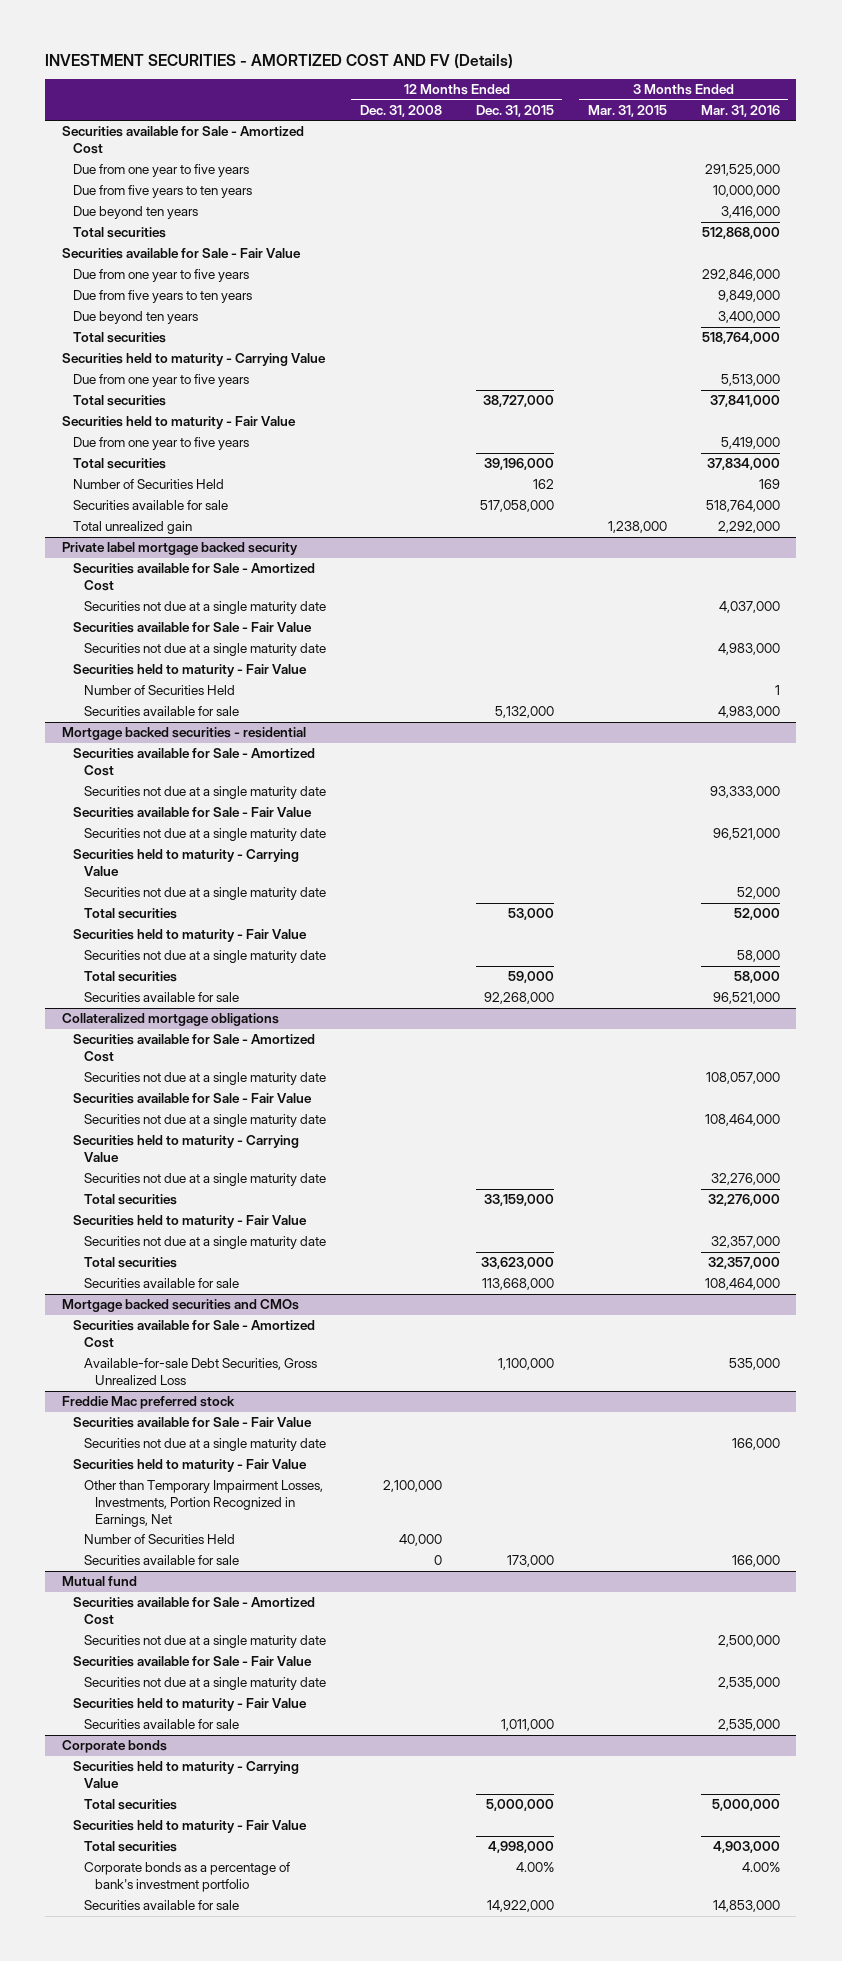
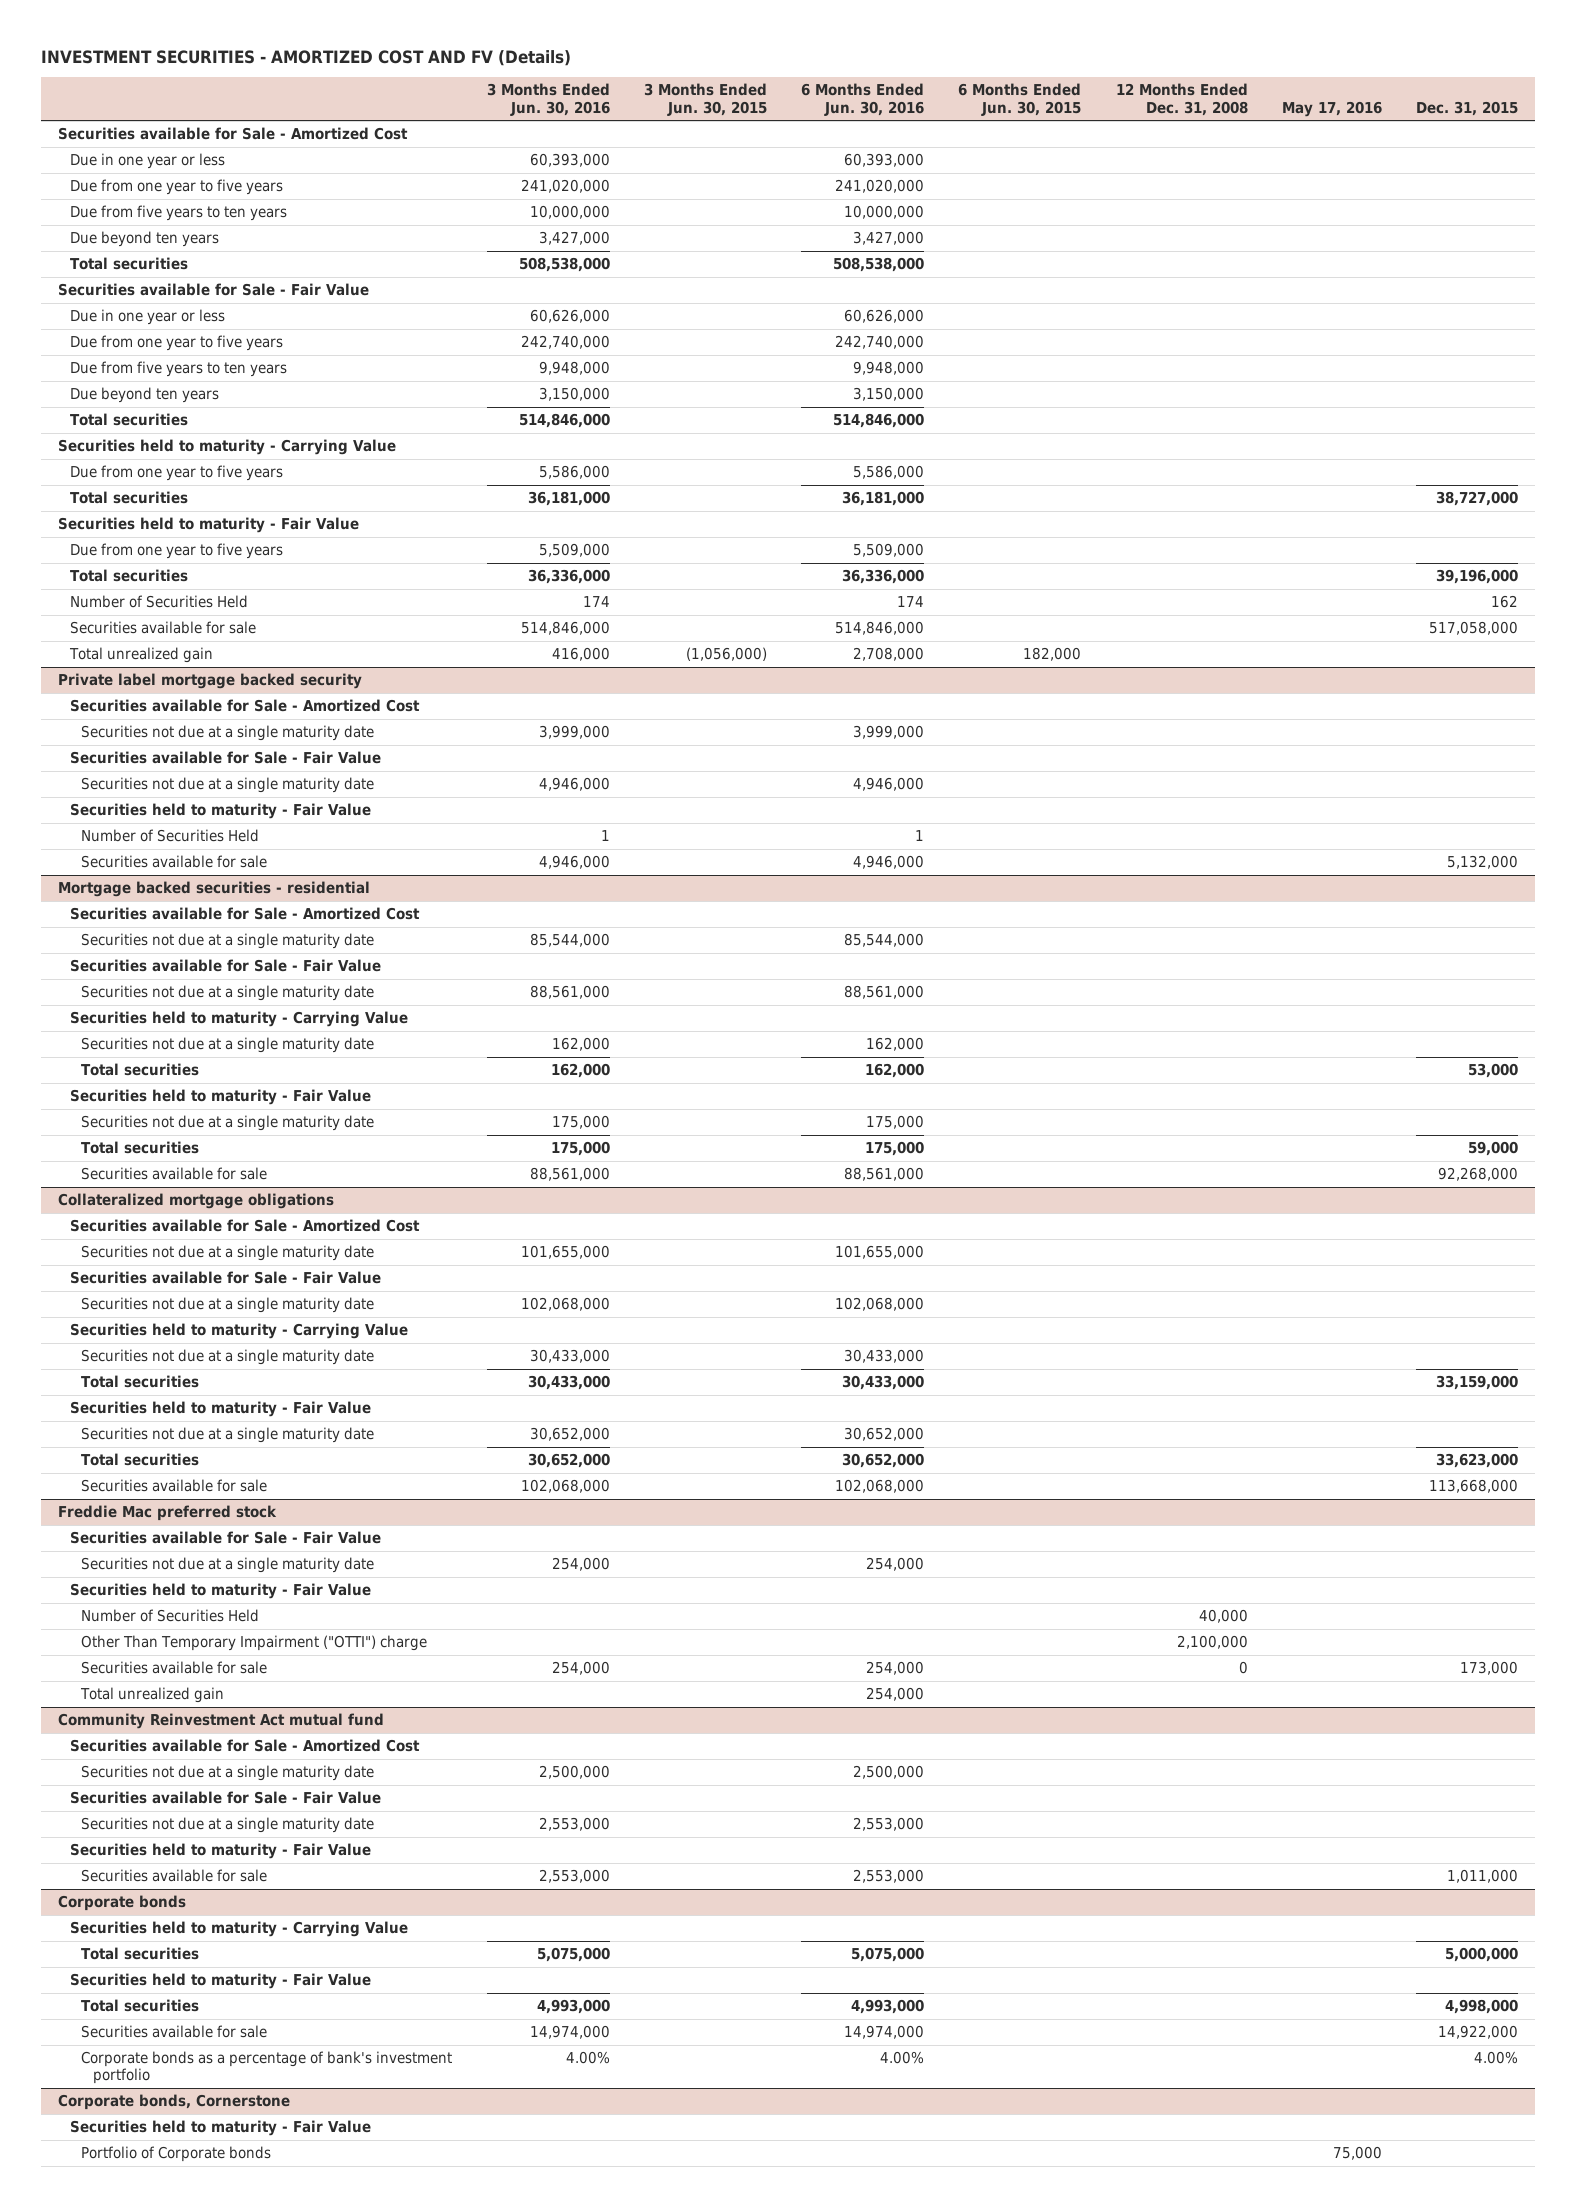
- | 12 Months Ended Dec. 31, 2008 | 12 Months Ended Dec. 31, 2015 | 3 Months Ended Mar. 31, 2015 | 3 Months Ended Mar. 31, 2016
+ | 3 Months Ended Jun. 30, 2016 | 3 Months Ended Jun. 30, 2015 | 6 Months Ended Jun. 30, 2016 | 6 Months Ended Jun. 30, 2015 | 12 Months Ended Dec. 31, 2008 | May 17, 2016 | Dec. 31, 2015
+ Due in one year or less | 60,393,000 | | 60,393,000 | | | |
+ Due in one year or less | 60,626,000 | | 60,626,000 | | | |
- Mortgage backed securities and CMOs
- Securities available for Sale - Amortized Cost
- Available-for-sale Debt Securities, Gross Unrealized Loss | | 1,100,000 | | 535,000
@ Freddie Mac preferred stock
- Other than Temporary Impairment Losses, Investments, Portion Recognized in Earnings, Net | 2,100,000 | | |
+ Other Than Temporary Impairment ("OTTI") charge | | | | | 2,100,000 | |
- Mutual fund
- Securities available for Sale - Amortized Cost
- Securities not due at a single maturity date | | | | 2,500,000
- Securities available for Sale - Fair Value
- Securities not due at a single maturity date | | | | 2,535,000
- Securities held to maturity - Fair Value
- Securities available for sale | | 1,011,000 | | 2,535,000
@ Freddie Mac preferred stock
+ Total unrealized gain | | | 254,000 | | | |
+ Community Reinvestment Act mutual fund
+ Securities available for Sale - Amortized Cost
+ Securities not due at a single maturity date | 2,500,000 | | 2,500,000 | | | |
+ Securities available for Sale - Fair Value
+ Securities not due at a single maturity date | 2,553,000 | | 2,553,000 | | | |
+ Securities held to maturity - Fair Value
+ Securities available for sale | 2,553,000 | | 2,553,000 | | | | 1,011,000
@ Corporate bonds
moved down: Corporate bonds as a percentage of bank's investment portfolio | 4.00% | | 4.00% | | | | 4.00%
+ Corporate bonds, Cornerstone
+ Securities held to maturity - Fair Value
+ Portfolio of Corporate bonds | | | | | | 75,000 |

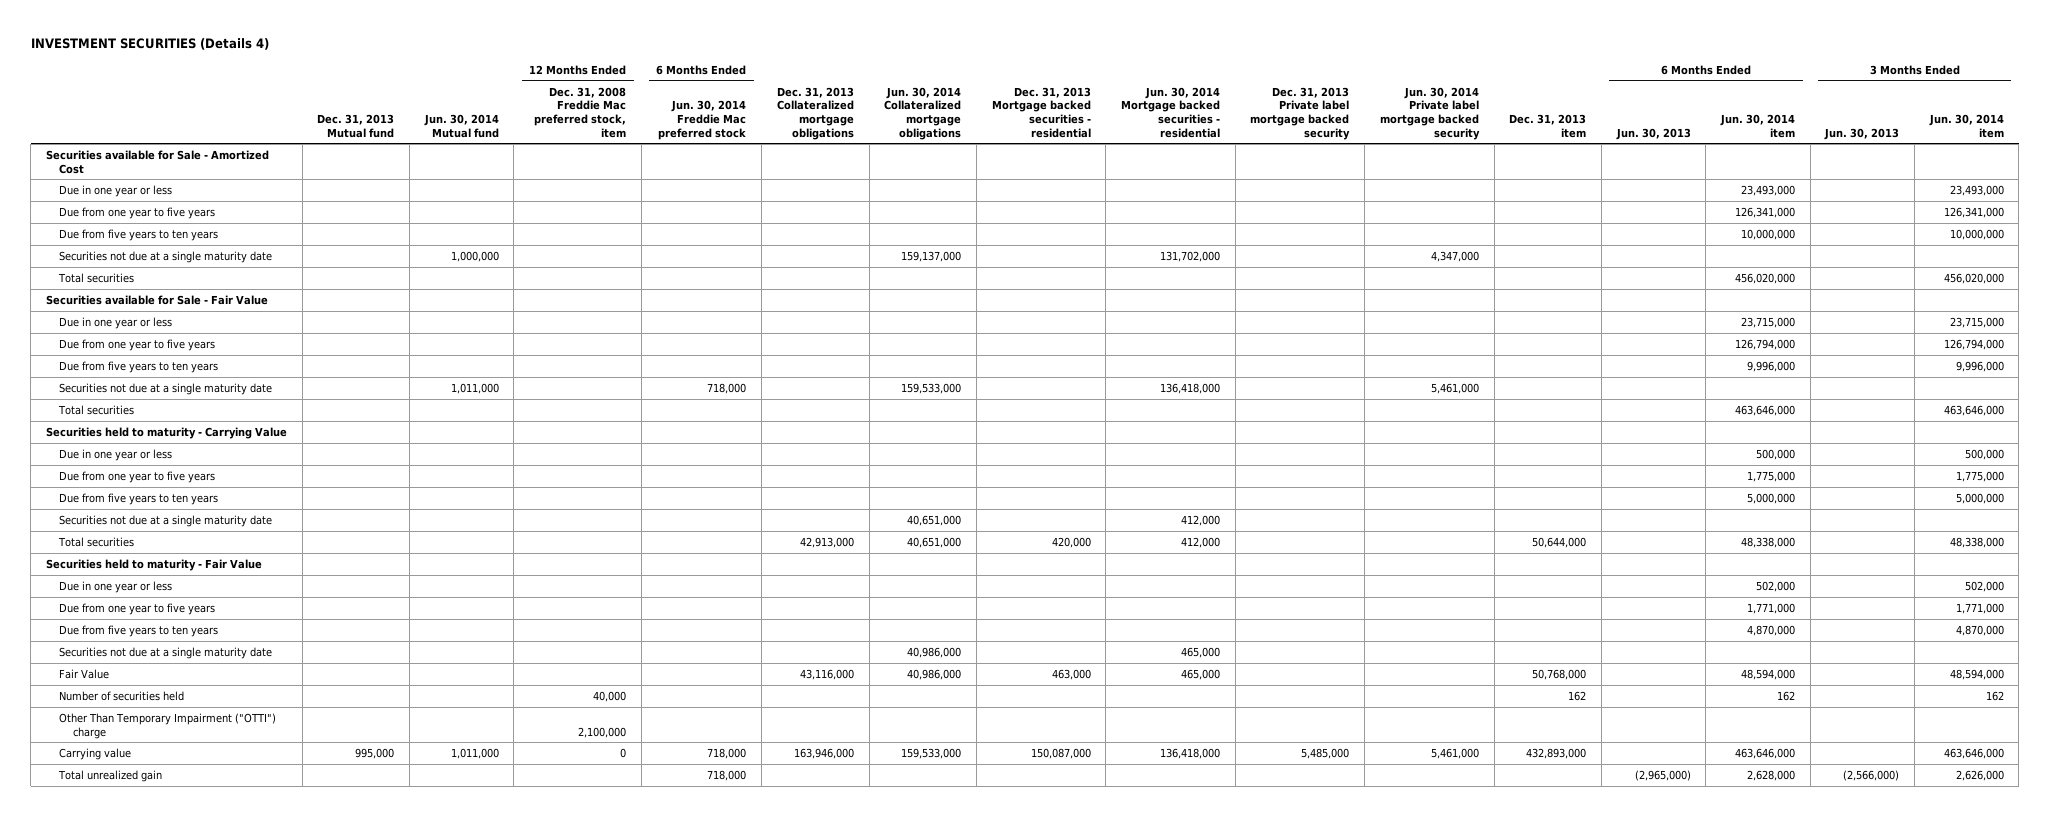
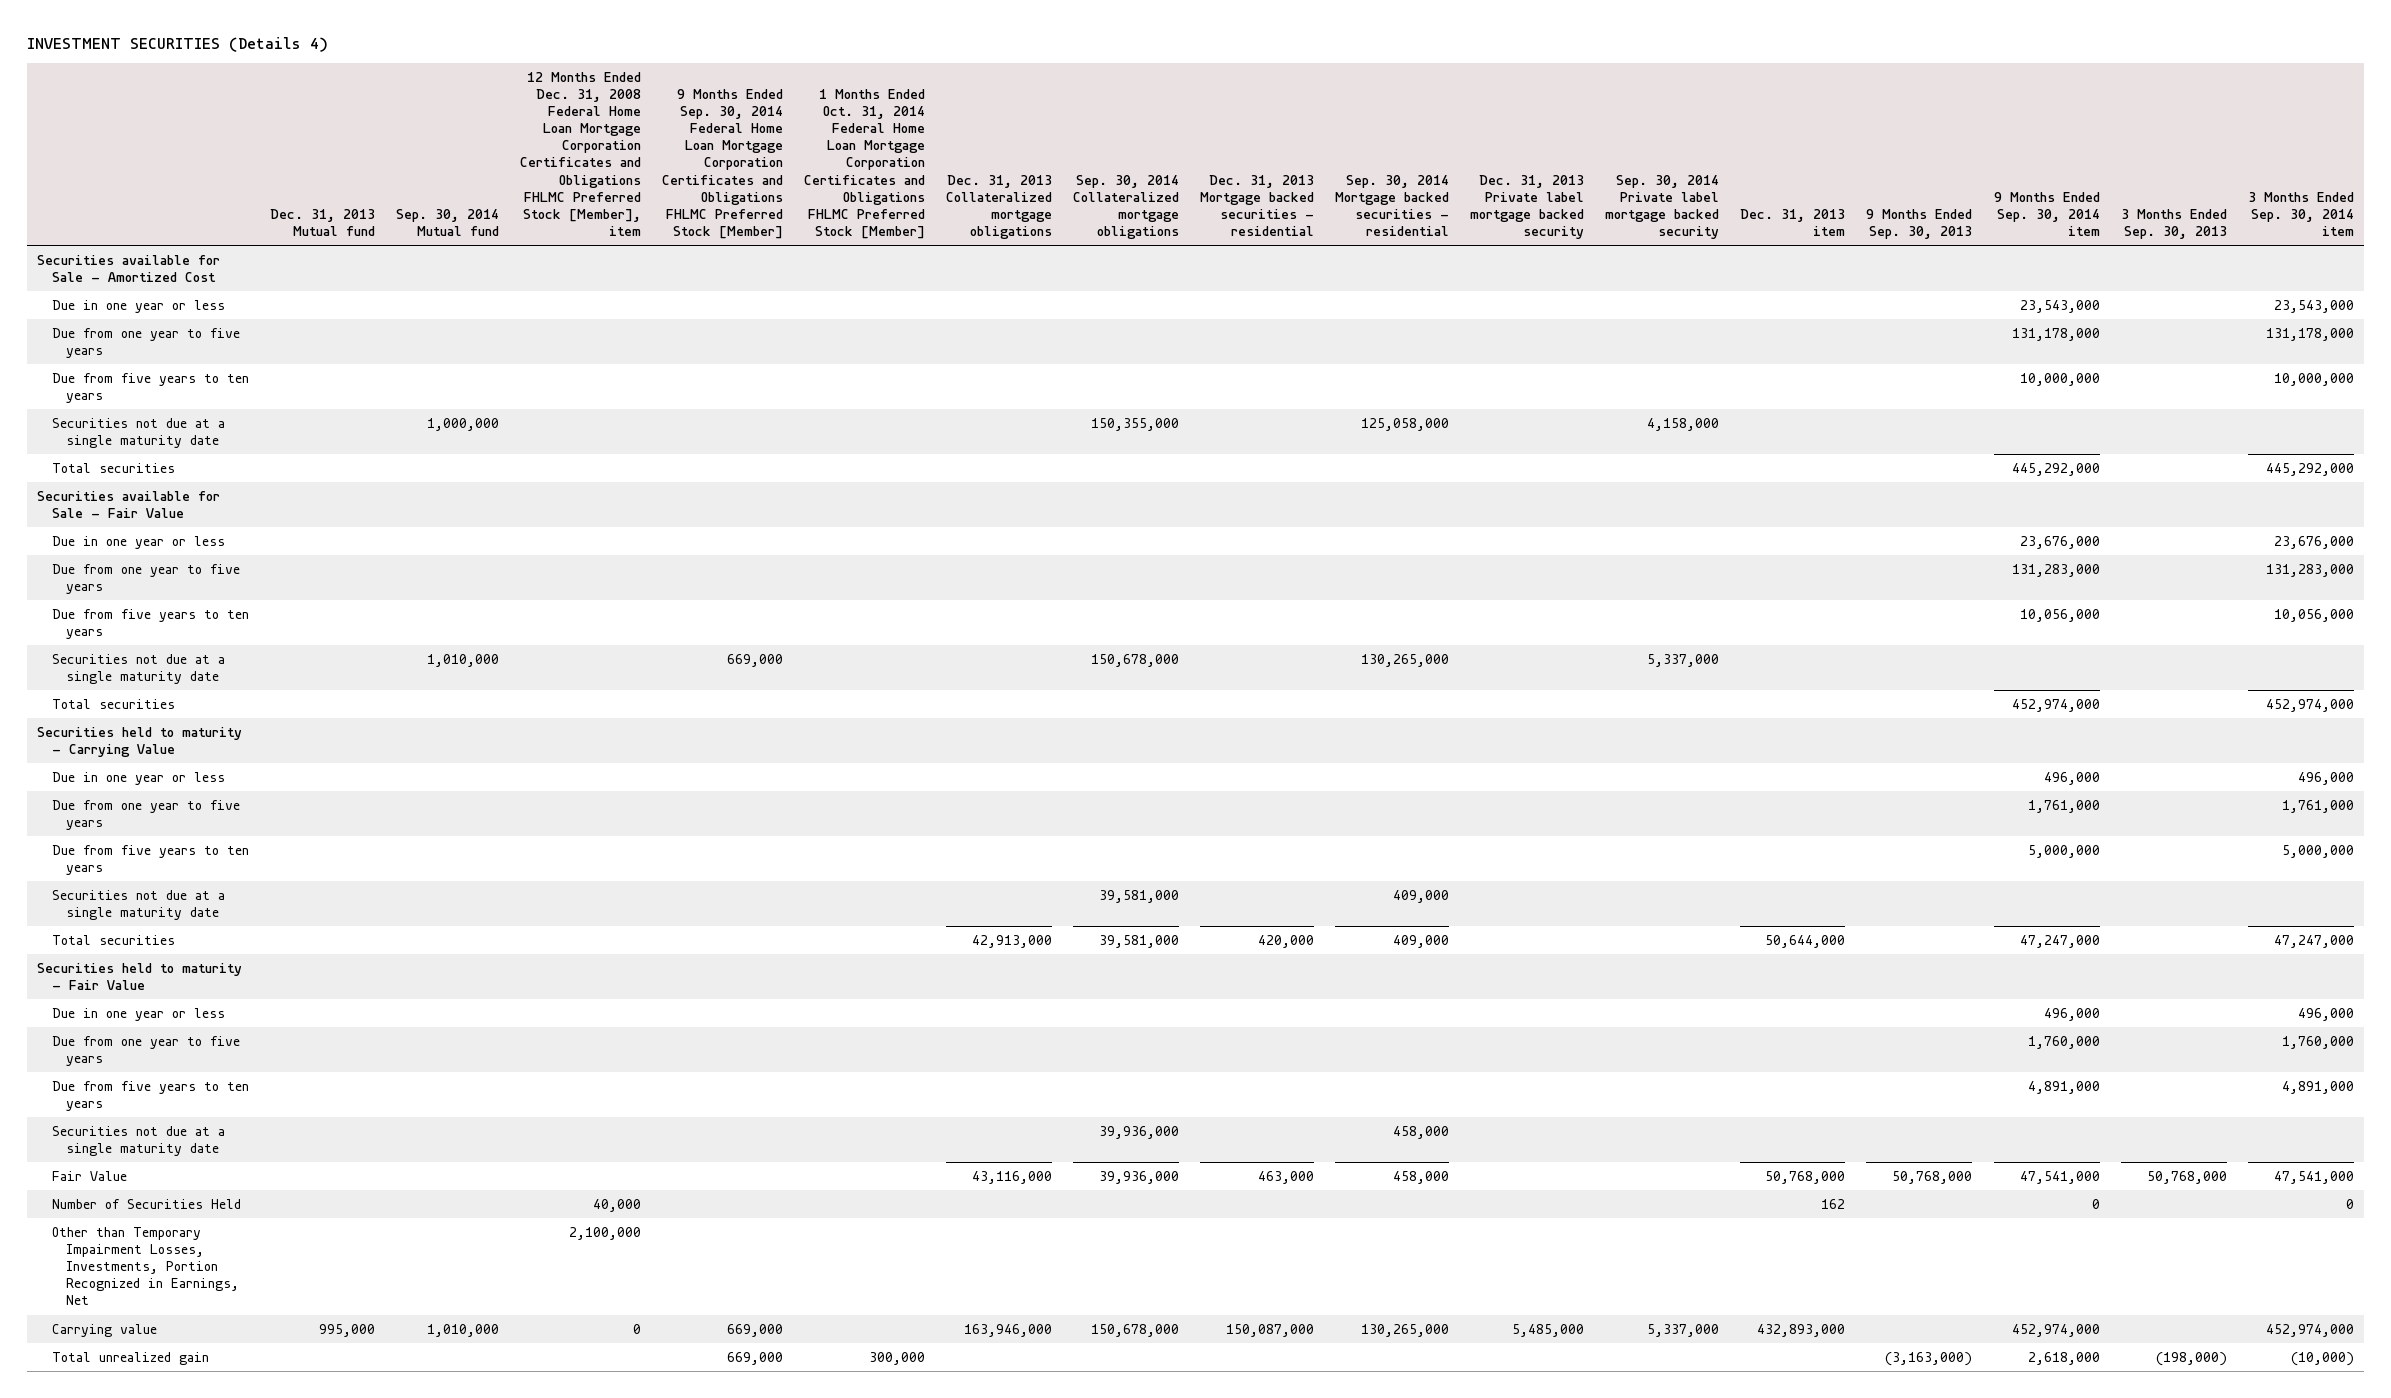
- | Dec. 31, 2013 Mutual fund | Jun. 30, 2014 Mutual fund | 12 Months Ended Dec. 31, 2008 Freddie Mac preferred stock, item | 6 Months Ended Jun. 30, 2014 Freddie Mac preferred stock | Dec. 31, 2013 Collateralized mortgage obligations | Jun. 30, 2014 Collateralized mortgage obligations | Dec. 31, 2013 Mortgage backed securities - residential | Jun. 30, 2014 Mortgage backed securities - residential | Dec. 31, 2013 Private label mortgage backed security | Jun. 30, 2014 Private label mortgage backed security | Dec. 31, 2013 item | 6 Months Ended Jun. 30, 2013 | 6 Months Ended Jun. 30, 2014 item | 3 Months Ended Jun. 30, 2013 | 3 Months Ended Jun. 30, 2014 item
+ | Dec. 31, 2013 Mutual fund | Sep. 30, 2014 Mutual fund | 12 Months Ended Dec. 31, 2008 Federal Home Loan Mortgage Corporation Certificates and Obligations FHLMC Preferred Stock [Member], item | 9 Months Ended Sep. 30, 2014 Federal Home Loan Mortgage Corporation Certificates and Obligations FHLMC Preferred Stock [Member] | 1 Months Ended Oct. 31, 2014 Federal Home Loan Mortgage Corporation Certificates and Obligations FHLMC Preferred Stock [Member] | Dec. 31, 2013 Collateralized mortgage obligations | Sep. 30, 2014 Collateralized mortgage obligations | Dec. 31, 2013 Mortgage backed securities - residential | Sep. 30, 2014 Mortgage backed securities - residential | Dec. 31, 2013 Private label mortgage backed security | Sep. 30, 2014 Private label mortgage backed security | Dec. 31, 2013 item | 9 Months Ended Sep. 30, 2013 | 9 Months Ended Sep. 30, 2014 item | 3 Months Ended Sep. 30, 2013 | 3 Months Ended Sep. 30, 2014 item
- Number of securities held | | | 40,000 | | | | | | | | 162 | | 162 | | 162
- Other Than Temporary Impairment ("OTTI") charge | | | 2,100,000 | | | | | | | | | | | |
+ Number of Securities Held | | | 40,000 | | | | | | | | | 162 | | 0 | | 0
+ Other than Temporary Impairment Losses, Investments, Portion Recognized in Earnings, Net | | | 2,100,000 | | | | | | | | | | | | |

